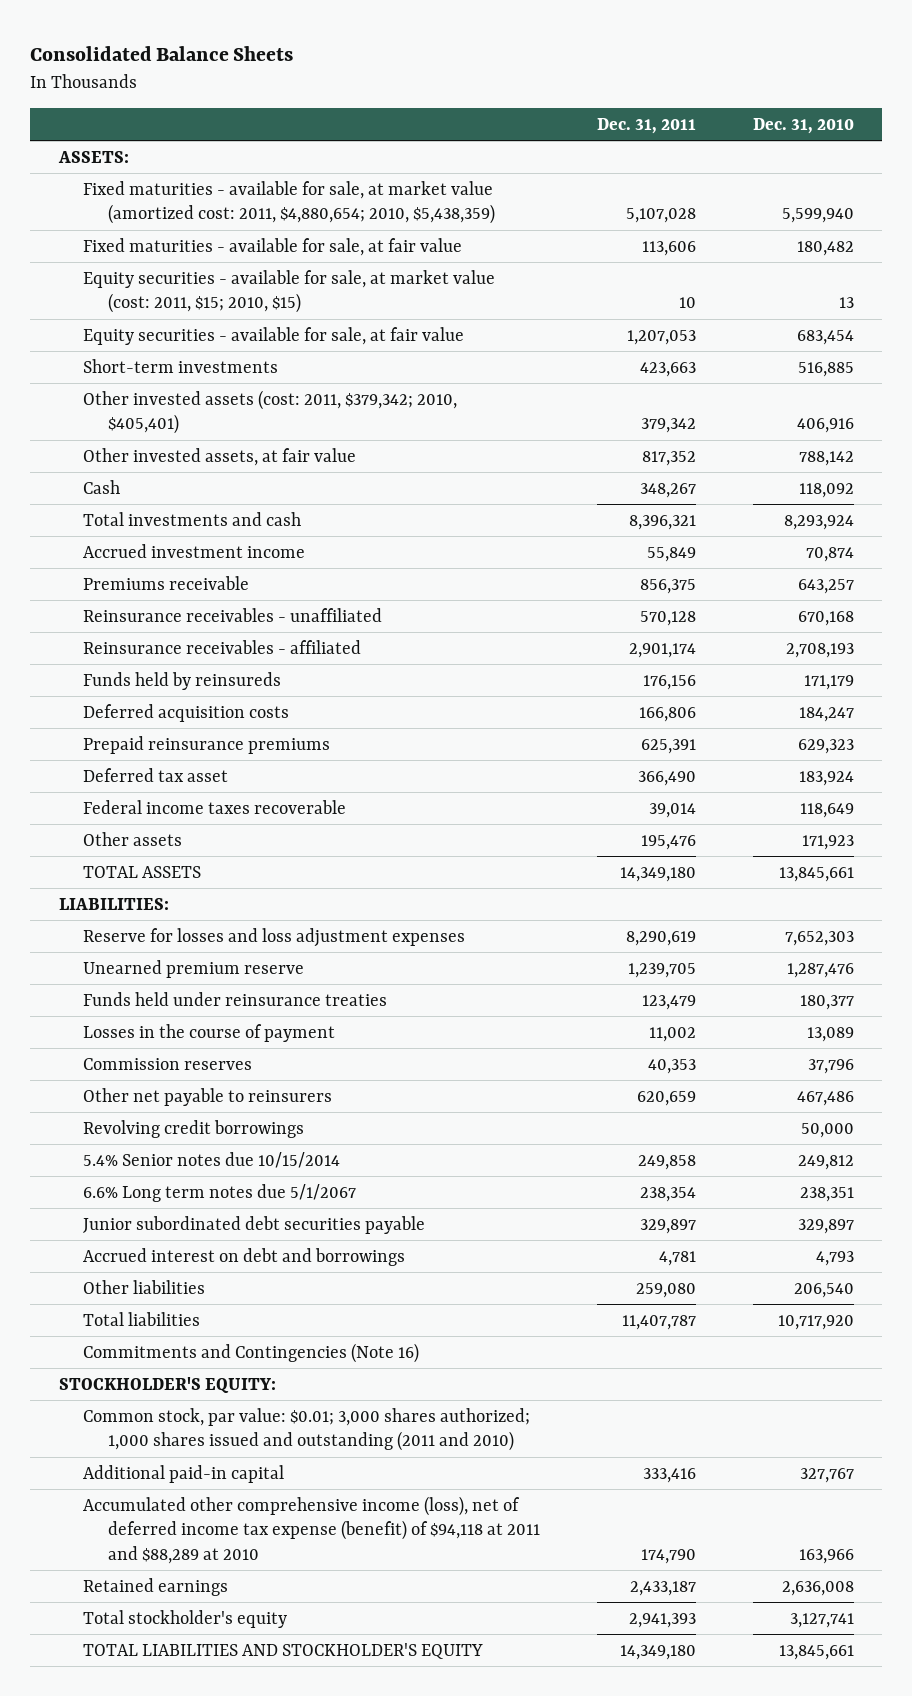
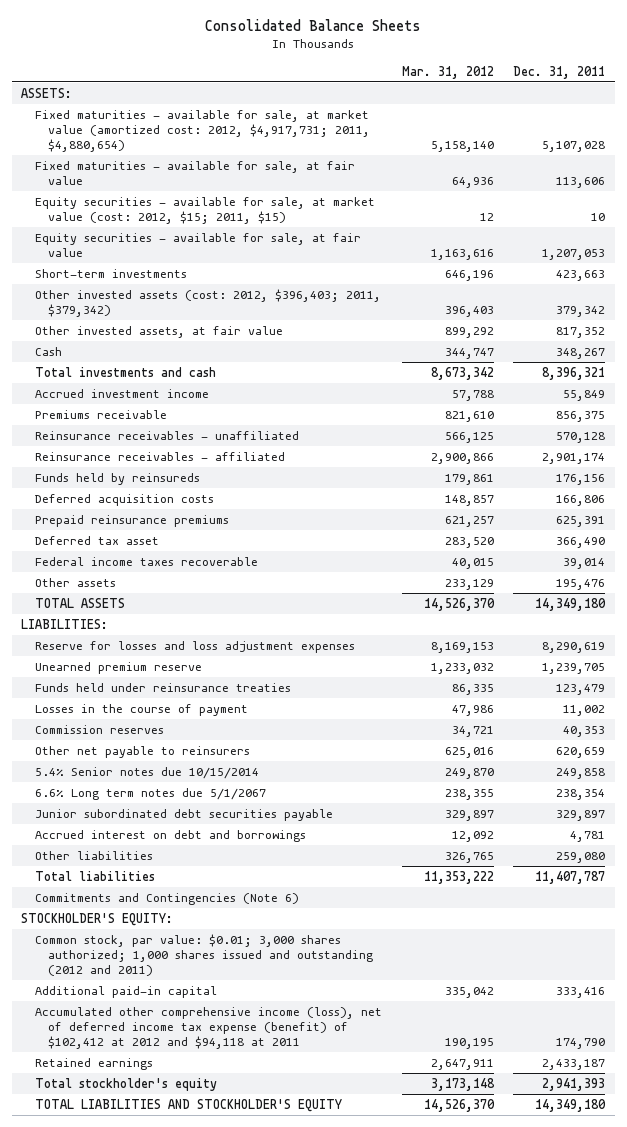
- | Dec. 31, 2011 | Dec. 31, 2010
+ | Mar. 31, 2012 | Dec. 31, 2011
- Fixed maturities - available for sale, at market value (amortized cost: 2011, $4,880,654; 2010, $5,438,359) | 5,107,028 | 5,599,940
+ Fixed maturities - available for sale, at market value (amortized cost: 2012, $4,917,731; 2011, $4,880,654) | 5,158,140 | 5,107,028
- Equity securities - available for sale, at market value (cost: 2011, $15; 2010, $15) | 10 | 13
+ Equity securities - available for sale, at market value (cost: 2012, $15; 2011, $15) | 12 | 10
- Other invested assets (cost: 2011, $379,342; 2010, $405,401) | 379,342 | 406,916
+ Other invested assets (cost: 2012, $396,403; 2011, $379,342) | 396,403 | 379,342
- Revolving credit borrowings | | 50,000
- Commitments and Contingencies (Note 16)
+ Commitments and Contingencies (Note 6)
- Common stock, par value: $0.01; 3,000 shares authorized; 1,000 shares issued and outstanding (2011 and 2010)
+ Common stock, par value: $0.01; 3,000 shares authorized; 1,000 shares issued and outstanding (2012 and 2011)
- Accumulated other comprehensive income (loss), net of deferred income tax expense (benefit) of $94,118 at 2011 and $88,289 at 2010 | 174,790 | 163,966
+ Accumulated other comprehensive income (loss), net of deferred income tax expense (benefit) of $102,412 at 2012 and $94,118 at 2011 | 190,195 | 174,790

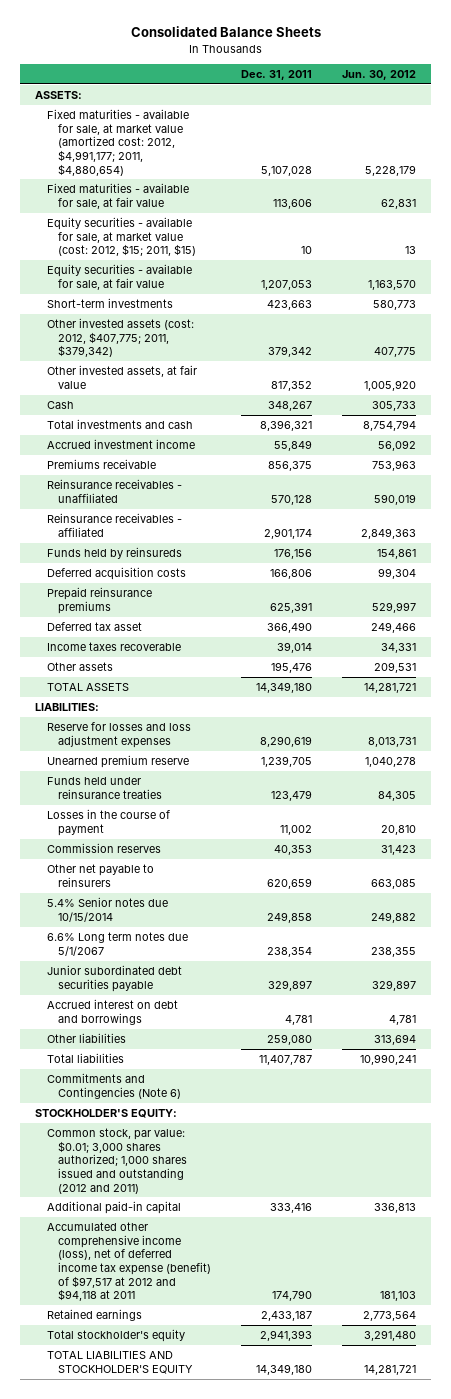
- | Mar. 31, 2012 | Dec. 31, 2011
+ | Dec. 31, 2011 | Jun. 30, 2012
- Fixed maturities - available for sale, at market value (amortized cost: 2012, $4,917,731; 2011, $4,880,654) | 5,158,140 | 5,107,028
+ Fixed maturities - available for sale, at market value (amortized cost: 2012, $4,991,177; 2011, $4,880,654) | 5,107,028 | 5,228,179
- Other invested assets (cost: 2012, $396,403; 2011, $379,342) | 396,403 | 379,342
+ Other invested assets (cost: 2012, $407,775; 2011, $379,342) | 379,342 | 407,775
- Federal income taxes recoverable | 40,015 | 39,014
+ Income taxes recoverable | 39,014 | 34,331
- Accumulated other comprehensive income (loss), net of deferred income tax expense (benefit) of $102,412 at 2012 and $94,118 at 2011 | 190,195 | 174,790
+ Accumulated other comprehensive income (loss), net of deferred income tax expense (benefit) of $97,517 at 2012 and $94,118 at 2011 | 174,790 | 181,103

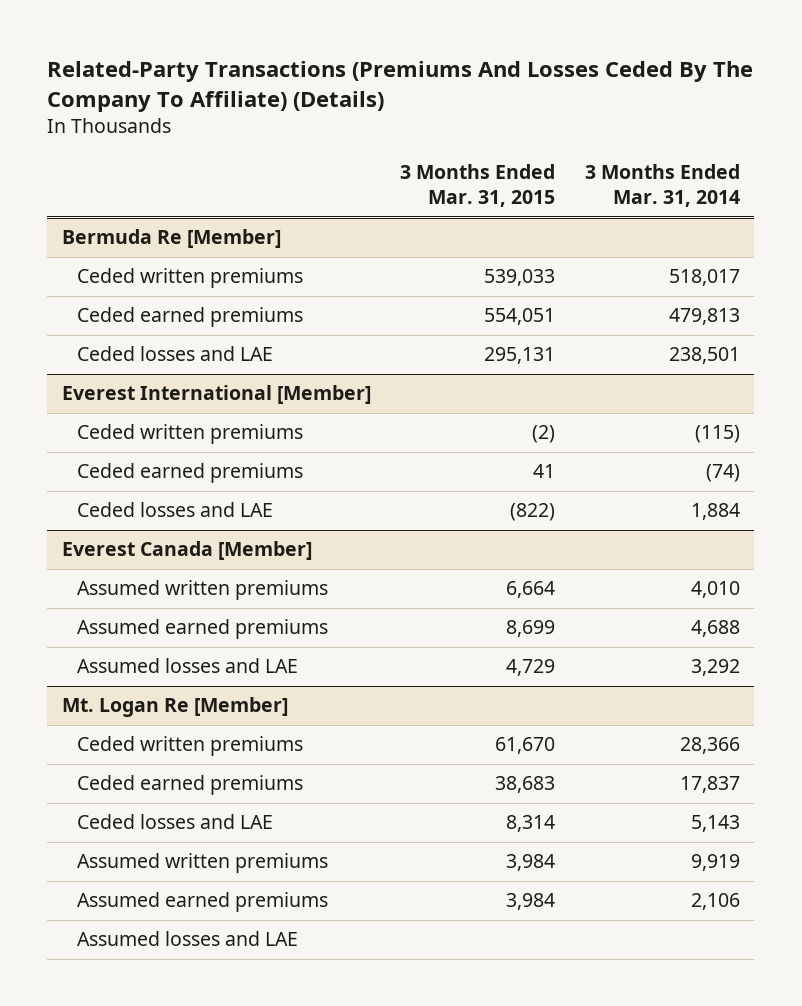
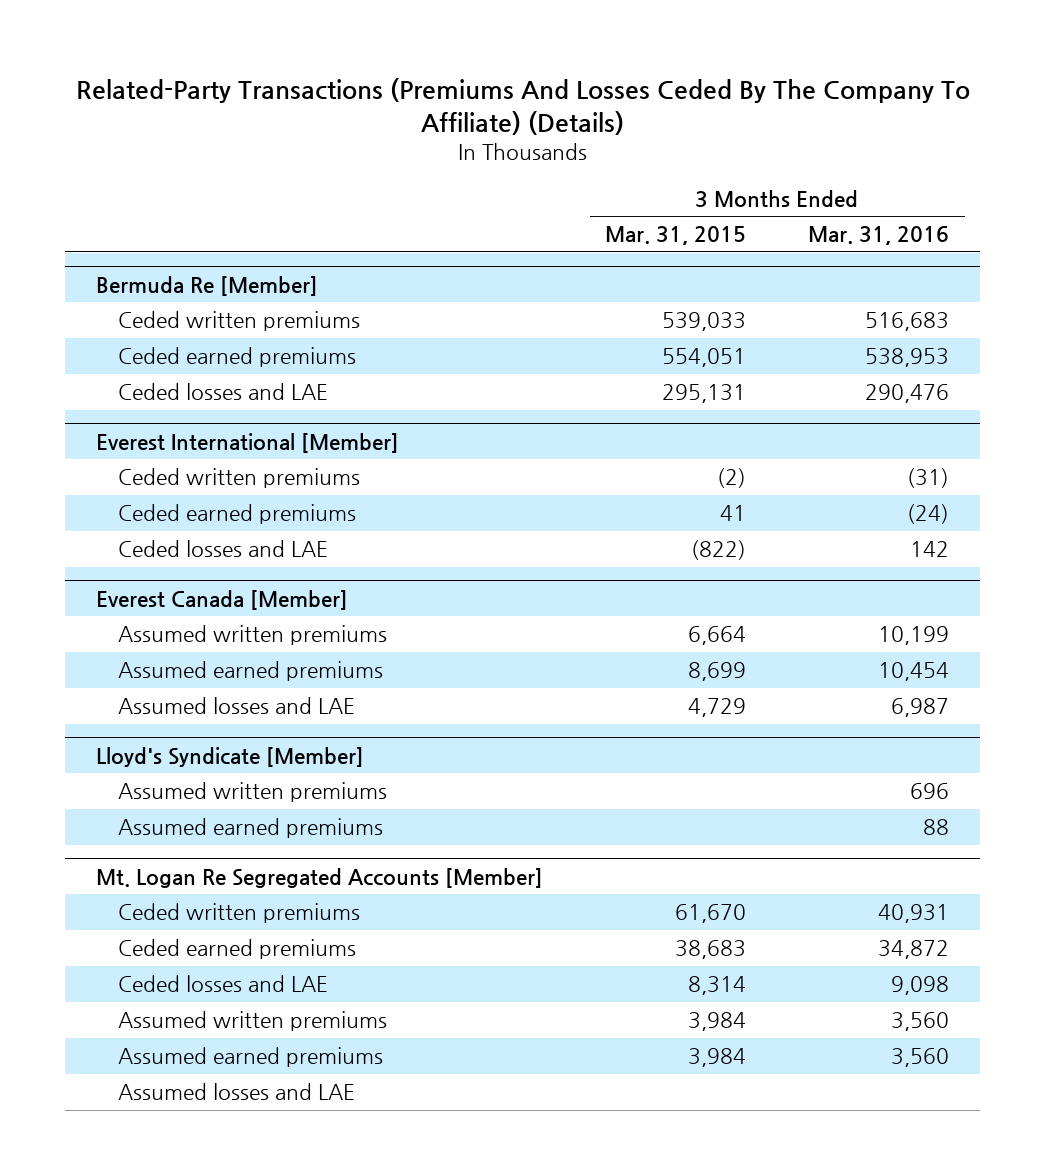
- | 3 Months Ended Mar. 31, 2015 | 3 Months Ended Mar. 31, 2014
+ | 3 Months Ended Mar. 31, 2015 | 3 Months Ended Mar. 31, 2016
- Mt. Logan Re [Member]
+ Lloyd's Syndicate [Member]
+ Assumed written premiums | | 696
+ Assumed earned premiums | | 88
+ Mt. Logan Re Segregated Accounts [Member]

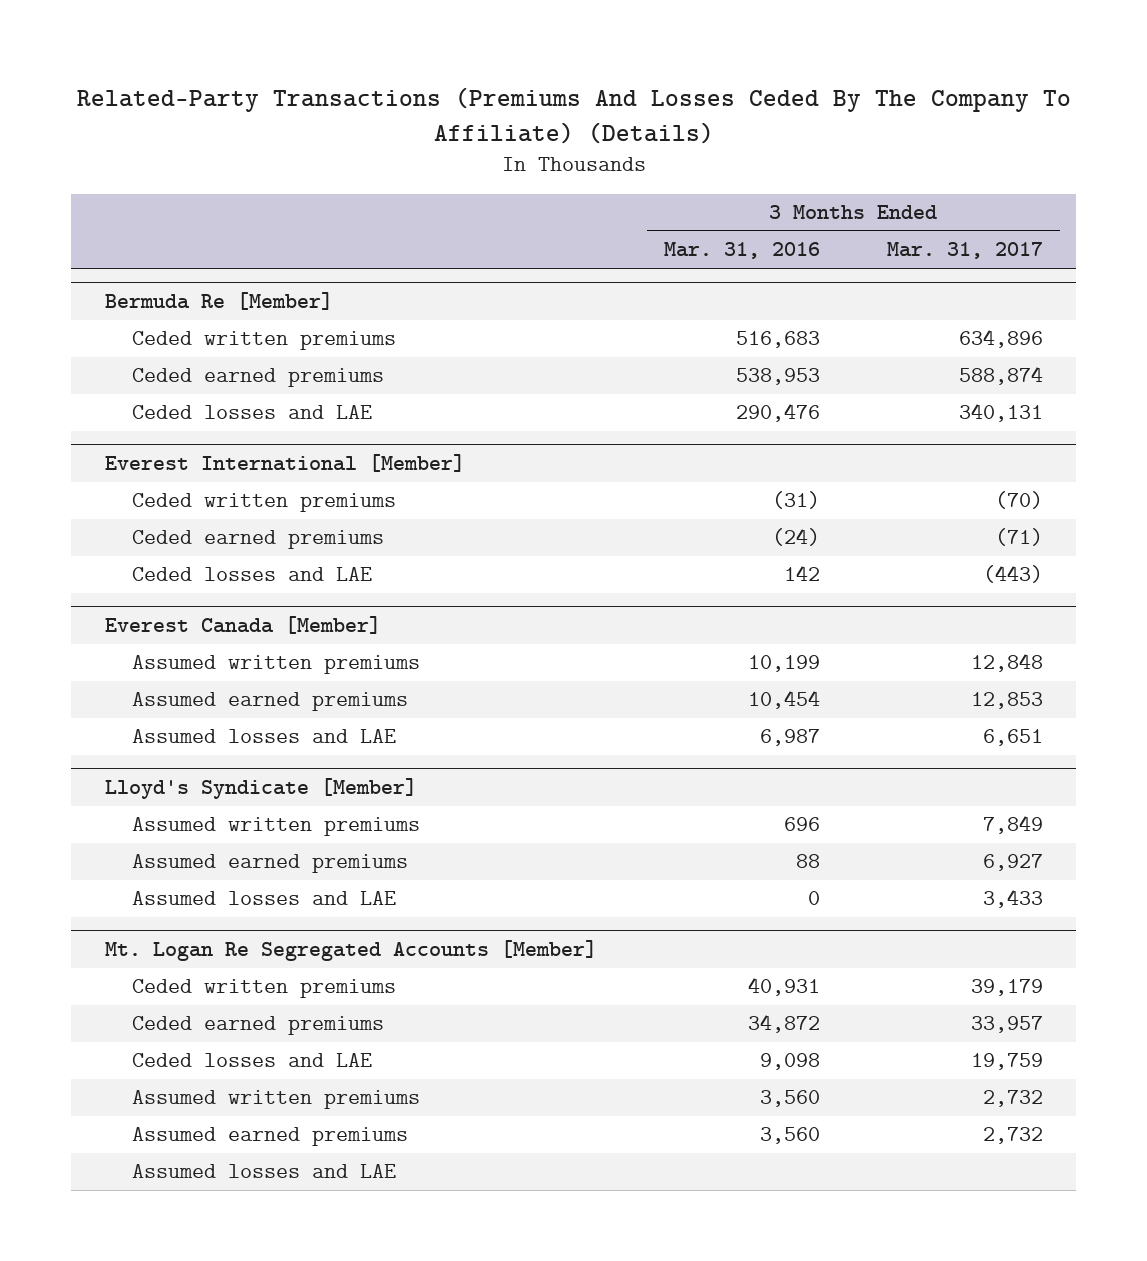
- | 3 Months Ended Mar. 31, 2015 | 3 Months Ended Mar. 31, 2016
+ | 3 Months Ended Mar. 31, 2016 | 3 Months Ended Mar. 31, 2017
@ Lloyd's Syndicate [Member]
+ Assumed losses and LAE | 0 | 3,433

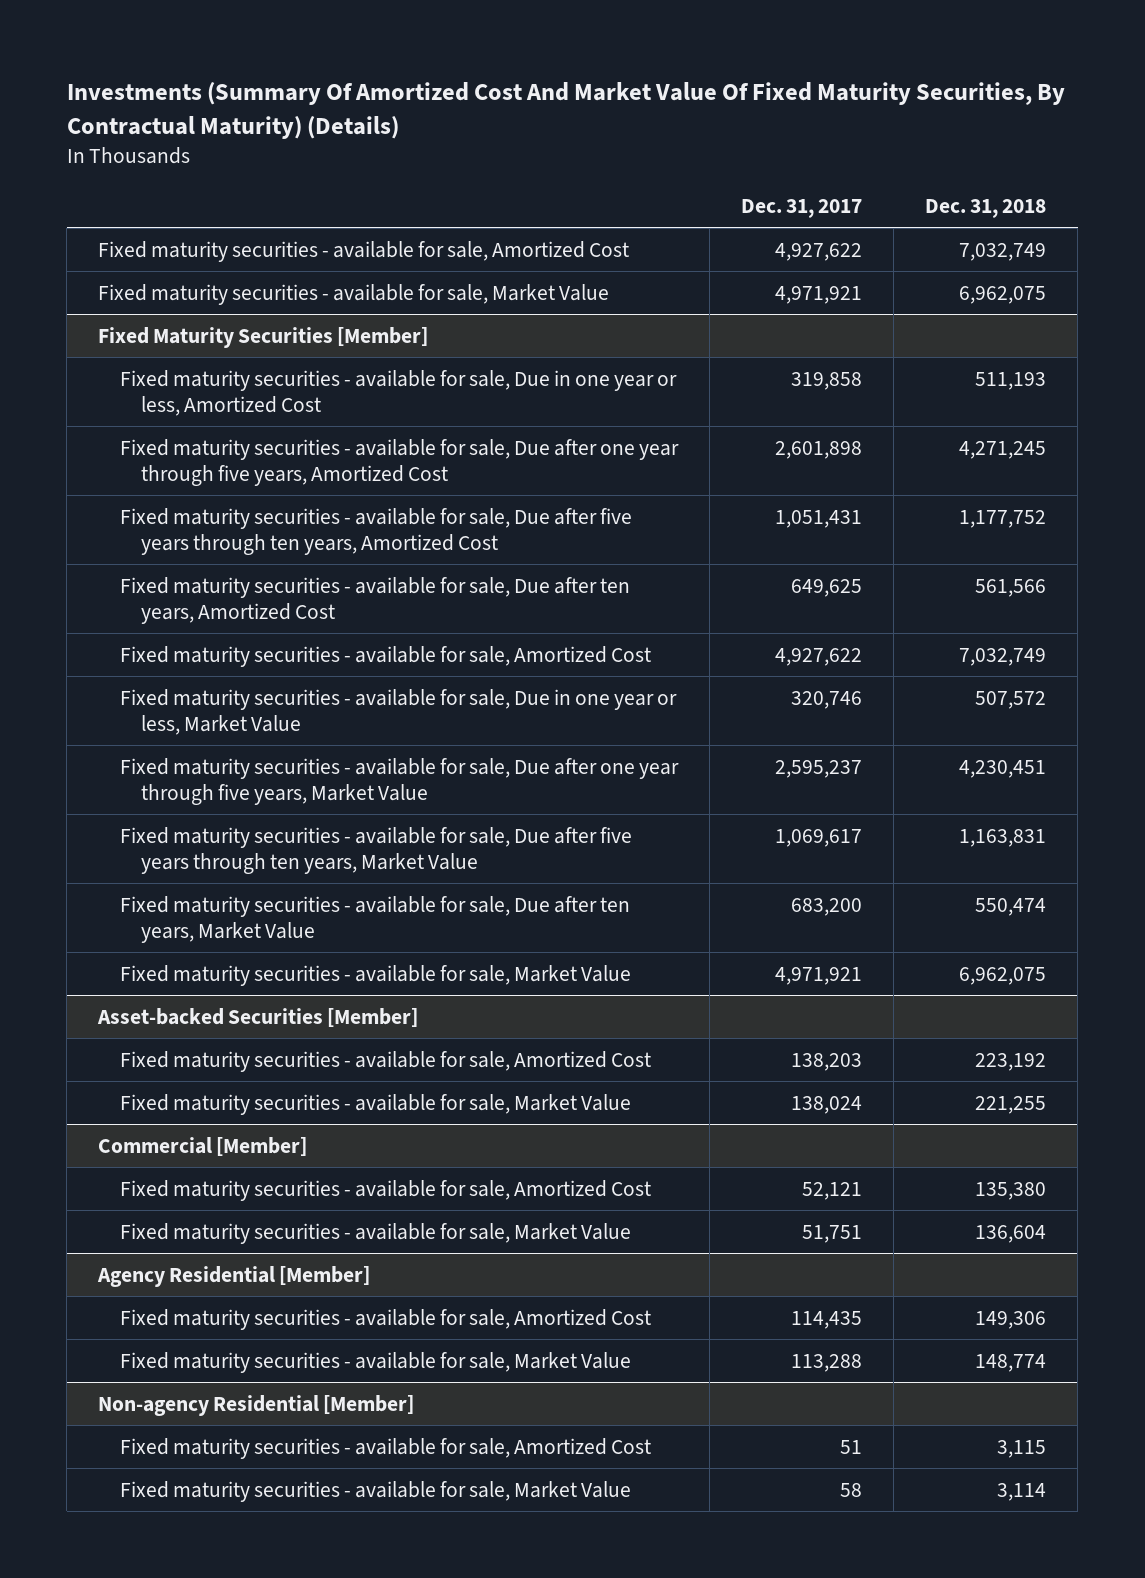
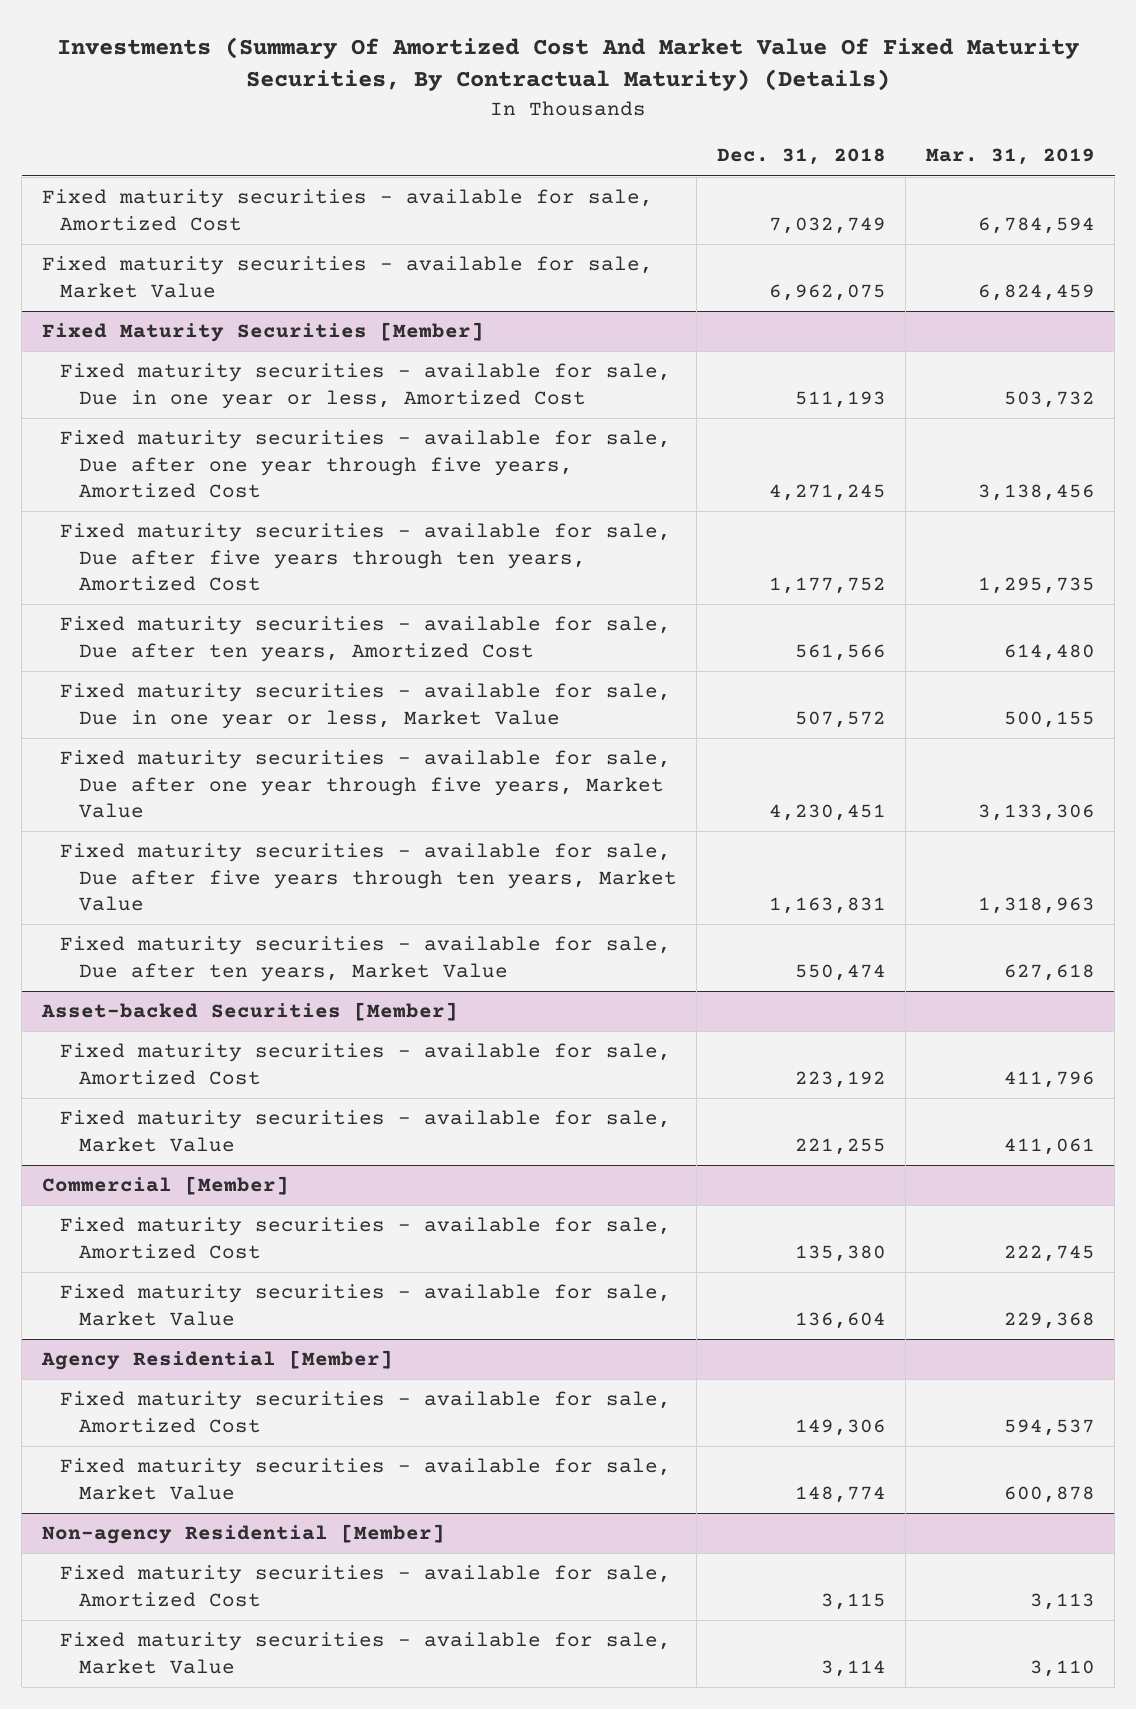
- | Dec. 31, 2017 | Dec. 31, 2018
+ | Dec. 31, 2018 | Mar. 31, 2019
@ Fixed Maturity Securities [Member]
- Fixed maturity securities - available for sale, Amortized Cost | 4,927,622 | 7,032,749
- Fixed maturity securities - available for sale, Market Value | 4,971,921 | 6,962,075

